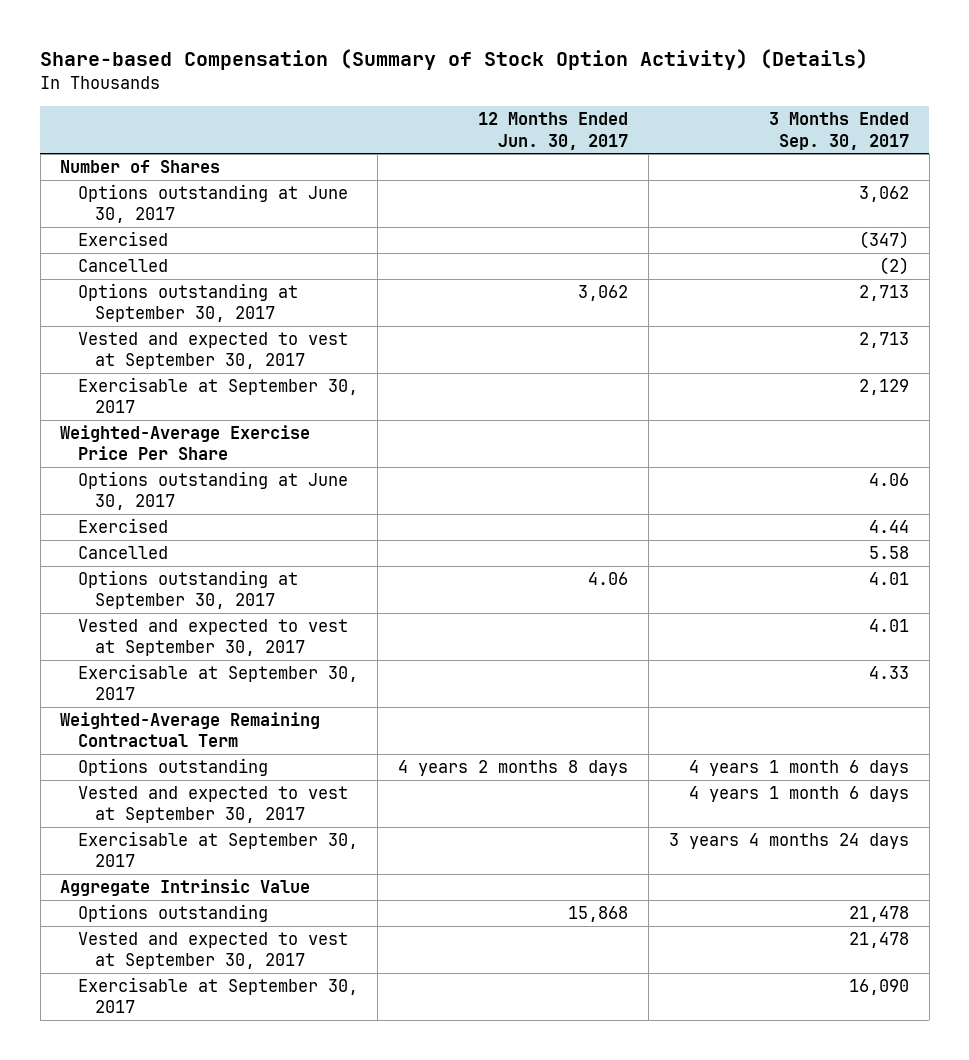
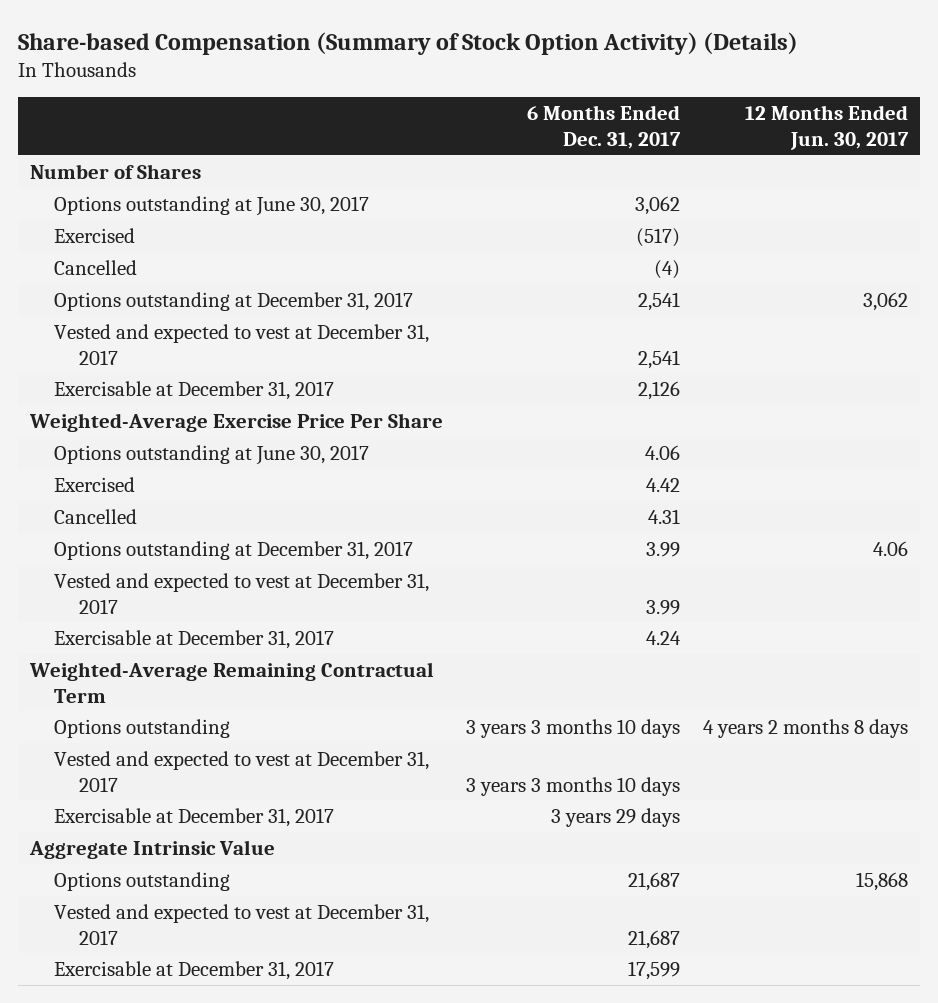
- | 12 Months Ended Jun. 30, 2017 | 3 Months Ended Sep. 30, 2017
+ | 6 Months Ended Dec. 31, 2017 | 12 Months Ended Jun. 30, 2017
- Options outstanding at September 30, 2017 | 3,062 | 2,713
- Vested and expected to vest at September 30, 2017 | | 2,713
- Exercisable at September 30, 2017 | | 2,129
+ Options outstanding at December 31, 2017 | 2,541 | 3,062
+ Vested and expected to vest at December 31, 2017 | 2,541 |
+ Exercisable at December 31, 2017 | 2,126 |
- Options outstanding at September 30, 2017 | 4.06 | 4.01
- Vested and expected to vest at September 30, 2017 | | 4.01
- Exercisable at September 30, 2017 | | 4.33
+ Options outstanding at December 31, 2017 | 3.99 | 4.06
+ Vested and expected to vest at December 31, 2017 | 3.99 |
+ Exercisable at December 31, 2017 | 4.24 |
- Vested and expected to vest at September 30, 2017 | | 4 years 1 month 6 days
- Exercisable at September 30, 2017 | | 3 years 4 months 24 days
+ Vested and expected to vest at December 31, 2017 | 3 years 3 months 10 days |
+ Exercisable at December 31, 2017 | 3 years 29 days |
- Vested and expected to vest at September 30, 2017 | | 21,478
- Exercisable at September 30, 2017 | | 16,090
+ Vested and expected to vest at December 31, 2017 | 21,687 |
+ Exercisable at December 31, 2017 | 17,599 |

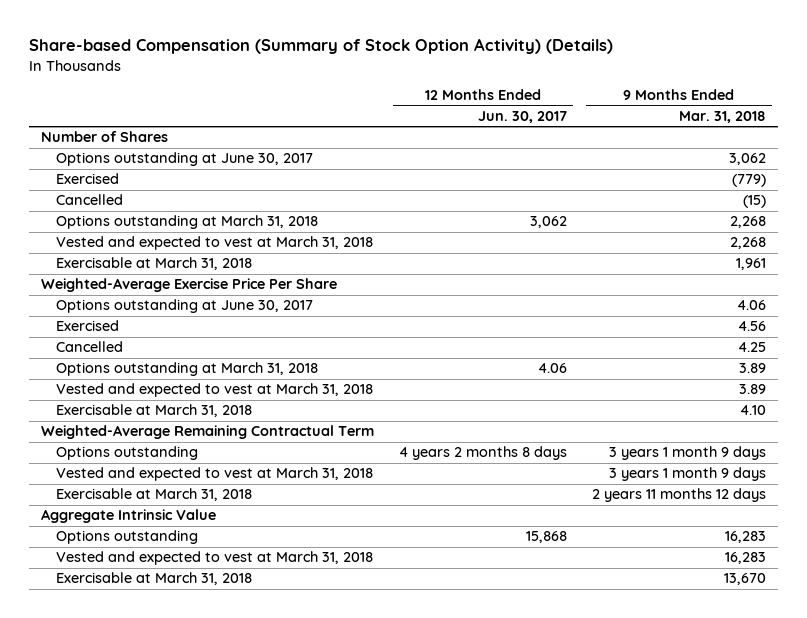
- | 6 Months Ended Dec. 31, 2017 | 12 Months Ended Jun. 30, 2017
+ | 12 Months Ended Jun. 30, 2017 | 9 Months Ended Mar. 31, 2018
- Options outstanding at December 31, 2017 | 2,541 | 3,062
- Vested and expected to vest at December 31, 2017 | 2,541 |
- Exercisable at December 31, 2017 | 2,126 |
+ Options outstanding at March 31, 2018 | 3,062 | 2,268
+ Vested and expected to vest at March 31, 2018 | | 2,268
+ Exercisable at March 31, 2018 | | 1,961
- Options outstanding at December 31, 2017 | 3.99 | 4.06
- Vested and expected to vest at December 31, 2017 | 3.99 |
- Exercisable at December 31, 2017 | 4.24 |
+ Options outstanding at March 31, 2018 | 4.06 | 3.89
+ Vested and expected to vest at March 31, 2018 | | 3.89
+ Exercisable at March 31, 2018 | | 4.10
- Vested and expected to vest at December 31, 2017 | 3 years 3 months 10 days |
- Exercisable at December 31, 2017 | 3 years 29 days |
+ Vested and expected to vest at March 31, 2018 | | 3 years 1 month 9 days
+ Exercisable at March 31, 2018 | | 2 years 11 months 12 days
- Vested and expected to vest at December 31, 2017 | 21,687 |
- Exercisable at December 31, 2017 | 17,599 |
+ Vested and expected to vest at March 31, 2018 | | 16,283
+ Exercisable at March 31, 2018 | | 13,670

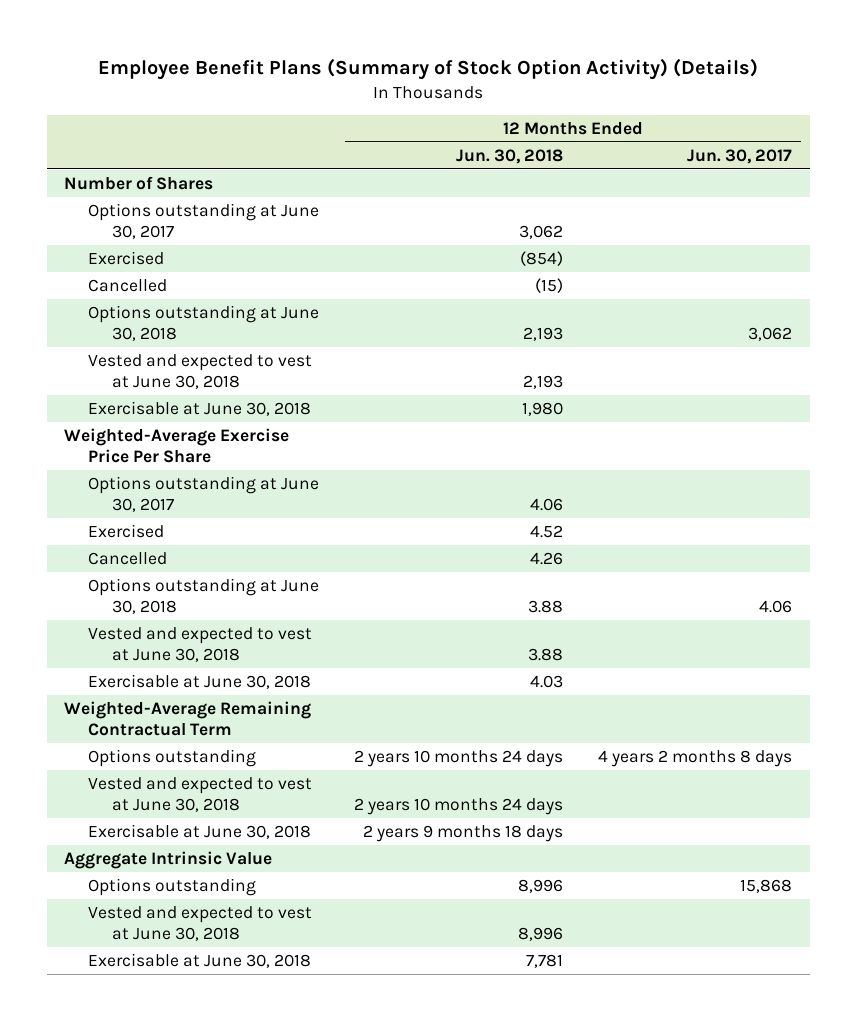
- Share-based Compensation (Summary of Stock Option Activity) (Details)
+ Employee Benefit Plans (Summary of Stock Option Activity) (Details)
- | 12 Months Ended Jun. 30, 2017 | 9 Months Ended Mar. 31, 2018
+ | 12 Months Ended Jun. 30, 2018 | 12 Months Ended Jun. 30, 2017
- Options outstanding at March 31, 2018 | 3,062 | 2,268
- Vested and expected to vest at March 31, 2018 | | 2,268
- Exercisable at March 31, 2018 | | 1,961
+ Options outstanding at June 30, 2018 | 2,193 | 3,062
+ Vested and expected to vest at June 30, 2018 | 2,193 |
+ Exercisable at June 30, 2018 | 1,980 |
- Options outstanding at March 31, 2018 | 4.06 | 3.89
- Vested and expected to vest at March 31, 2018 | | 3.89
- Exercisable at March 31, 2018 | | 4.10
+ Options outstanding at June 30, 2018 | 3.88 | 4.06
+ Vested and expected to vest at June 30, 2018 | 3.88 |
+ Exercisable at June 30, 2018 | 4.03 |
- Vested and expected to vest at March 31, 2018 | | 3 years 1 month 9 days
- Exercisable at March 31, 2018 | | 2 years 11 months 12 days
+ Vested and expected to vest at June 30, 2018 | 2 years 10 months 24 days |
+ Exercisable at June 30, 2018 | 2 years 9 months 18 days |
- Vested and expected to vest at March 31, 2018 | | 16,283
- Exercisable at March 31, 2018 | | 13,670
+ Vested and expected to vest at June 30, 2018 | 8,996 |
+ Exercisable at June 30, 2018 | 7,781 |

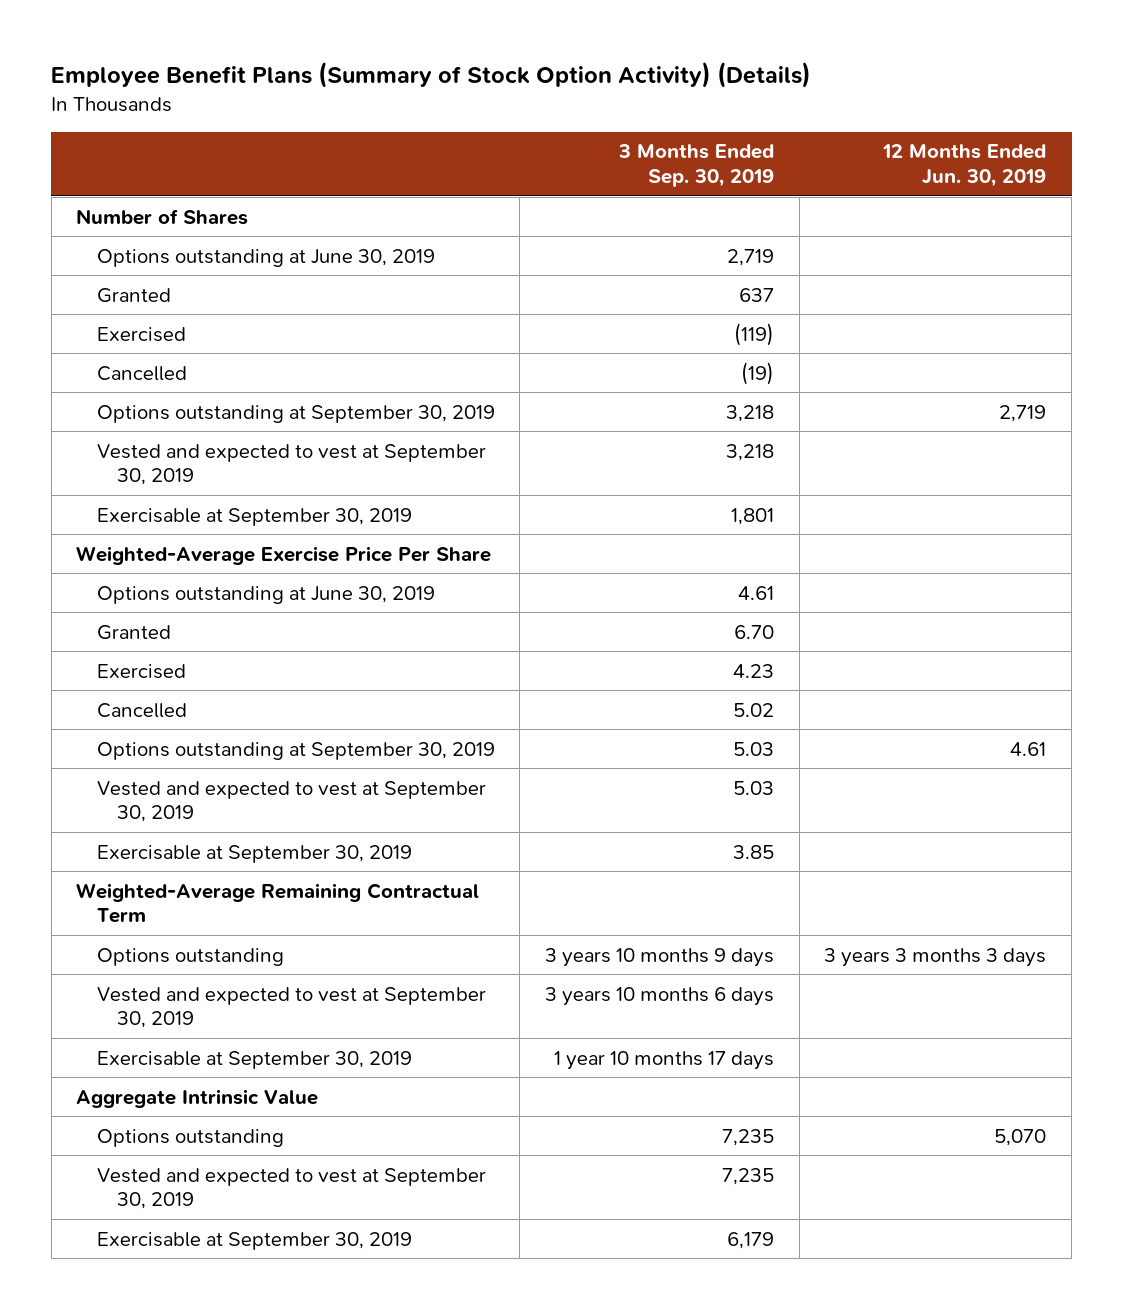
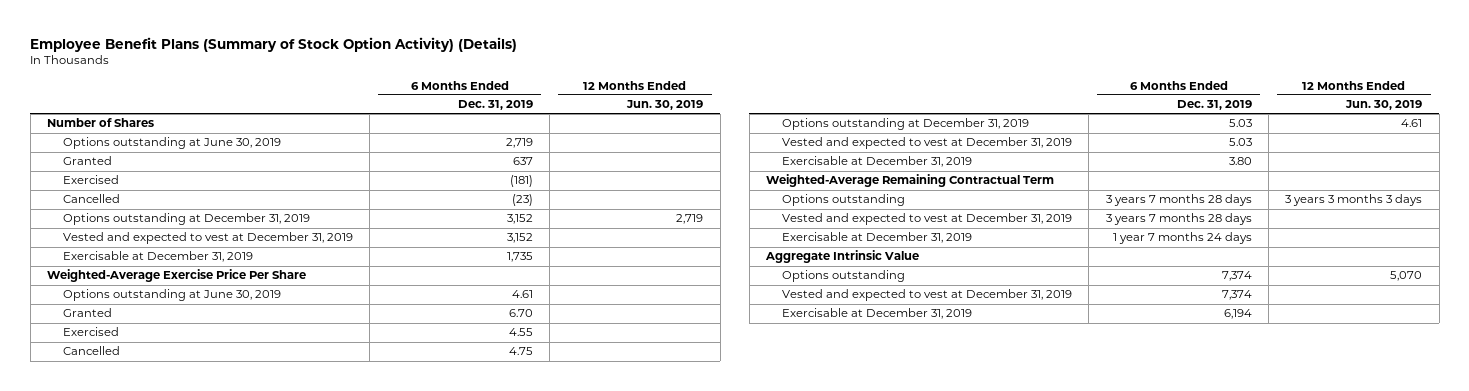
- | 3 Months Ended Sep. 30, 2019 | 12 Months Ended Jun. 30, 2019
+ | 6 Months Ended Dec. 31, 2019 | 12 Months Ended Jun. 30, 2019
- Options outstanding at September 30, 2019 | 3,218 | 2,719
- Vested and expected to vest at September 30, 2019 | 3,218 |
- Exercisable at September 30, 2019 | 1,801 |
+ Options outstanding at December 31, 2019 | 3,152 | 2,719
+ Vested and expected to vest at December 31, 2019 | 3,152 |
+ Exercisable at December 31, 2019 | 1,735 |
- Options outstanding at September 30, 2019 | 5.03 | 4.61
- Vested and expected to vest at September 30, 2019 | 5.03 |
- Exercisable at September 30, 2019 | 3.85 |
+ Options outstanding at December 31, 2019 | 5.03 | 4.61
+ Vested and expected to vest at December 31, 2019 | 5.03 |
+ Exercisable at December 31, 2019 | 3.80 |
- Vested and expected to vest at September 30, 2019 | 3 years 10 months 6 days |
- Exercisable at September 30, 2019 | 1 year 10 months 17 days |
+ Vested and expected to vest at December 31, 2019 | 3 years 7 months 28 days |
+ Exercisable at December 31, 2019 | 1 year 7 months 24 days |
- Vested and expected to vest at September 30, 2019 | 7,235 |
- Exercisable at September 30, 2019 | 6,179 |
+ Vested and expected to vest at December 31, 2019 | 7,374 |
+ Exercisable at December 31, 2019 | 6,194 |

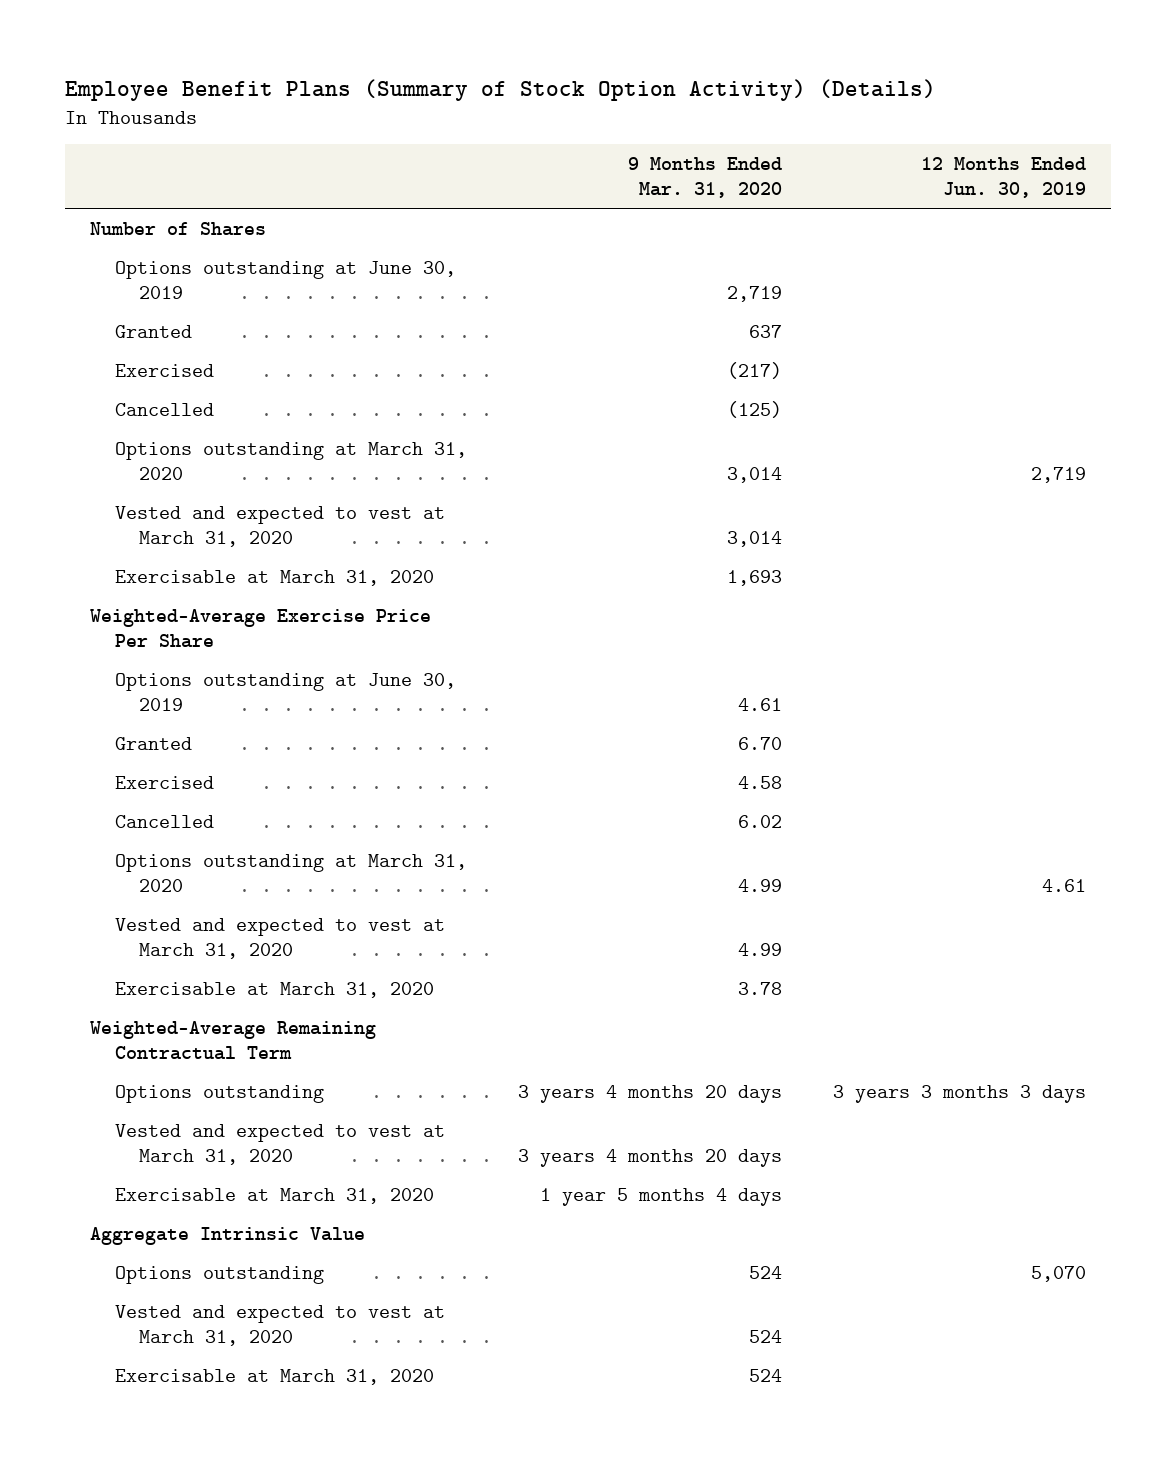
- | 6 Months Ended Dec. 31, 2019 | 12 Months Ended Jun. 30, 2019
+ | 9 Months Ended Mar. 31, 2020 | 12 Months Ended Jun. 30, 2019
- Options outstanding at December 31, 2019 | 3,152 | 2,719
- Vested and expected to vest at December 31, 2019 | 3,152 |
- Exercisable at December 31, 2019 | 1,735 |
+ Options outstanding at March 31, 2020 | 3,014 | 2,719
+ Vested and expected to vest at March 31, 2020 | 3,014 |
+ Exercisable at March 31, 2020 | 1,693 |
- Options outstanding at December 31, 2019 | 5.03 | 4.61
- Vested and expected to vest at December 31, 2019 | 5.03 |
- Exercisable at December 31, 2019 | 3.80 |
+ Options outstanding at March 31, 2020 | 4.99 | 4.61
+ Vested and expected to vest at March 31, 2020 | 4.99 |
+ Exercisable at March 31, 2020 | 3.78 |
- Vested and expected to vest at December 31, 2019 | 3 years 7 months 28 days |
- Exercisable at December 31, 2019 | 1 year 7 months 24 days |
+ Vested and expected to vest at March 31, 2020 | 3 years 4 months 20 days |
+ Exercisable at March 31, 2020 | 1 year 5 months 4 days |
- Vested and expected to vest at December 31, 2019 | 7,374 |
- Exercisable at December 31, 2019 | 6,194 |
+ Vested and expected to vest at March 31, 2020 | 524 |
+ Exercisable at March 31, 2020 | 524 |

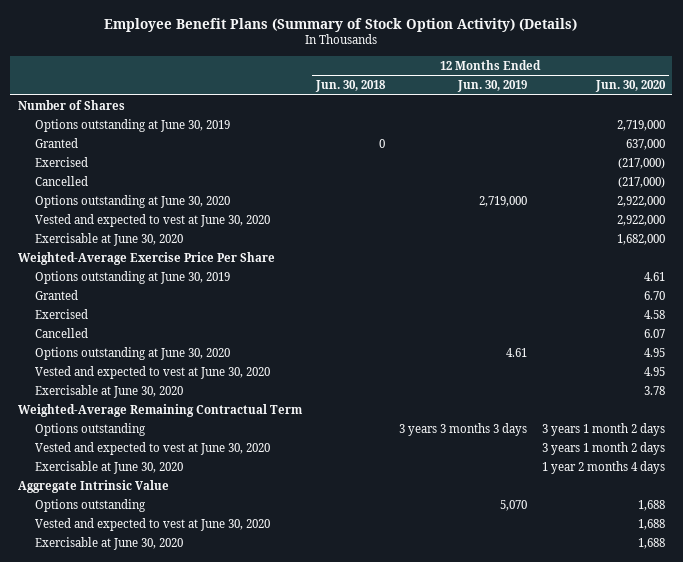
- | 9 Months Ended Mar. 31, 2020 | 12 Months Ended Jun. 30, 2019
+ | 12 Months Ended Jun. 30, 2018 | 12 Months Ended Jun. 30, 2019 | 12 Months Ended Jun. 30, 2020
- Options outstanding at March 31, 2020 | 3,014 | 2,719
- Vested and expected to vest at March 31, 2020 | 3,014 |
- Exercisable at March 31, 2020 | 1,693 |
+ Options outstanding at June 30, 2020 | | 2,719,000 | 2,922,000
+ Vested and expected to vest at June 30, 2020 | | | 2,922,000
+ Exercisable at June 30, 2020 | | | 1,682,000
- Options outstanding at March 31, 2020 | 4.99 | 4.61
- Vested and expected to vest at March 31, 2020 | 4.99 |
- Exercisable at March 31, 2020 | 3.78 |
+ Options outstanding at June 30, 2020 | | 4.61 | 4.95
+ Vested and expected to vest at June 30, 2020 | | | 4.95
+ Exercisable at June 30, 2020 | | | 3.78
- Vested and expected to vest at March 31, 2020 | 3 years 4 months 20 days |
- Exercisable at March 31, 2020 | 1 year 5 months 4 days |
+ Vested and expected to vest at June 30, 2020 | | | 3 years 1 month 2 days
+ Exercisable at June 30, 2020 | | | 1 year 2 months 4 days
- Vested and expected to vest at March 31, 2020 | 524 |
- Exercisable at March 31, 2020 | 524 |
+ Vested and expected to vest at June 30, 2020 | | | 1,688
+ Exercisable at June 30, 2020 | | | 1,688

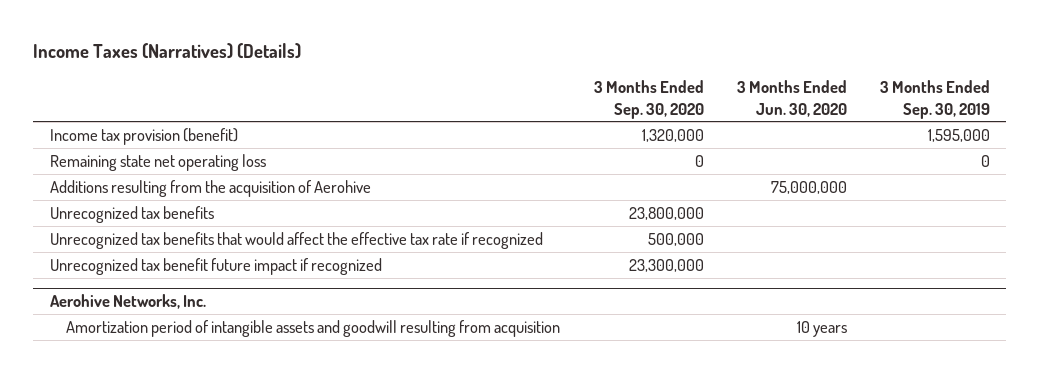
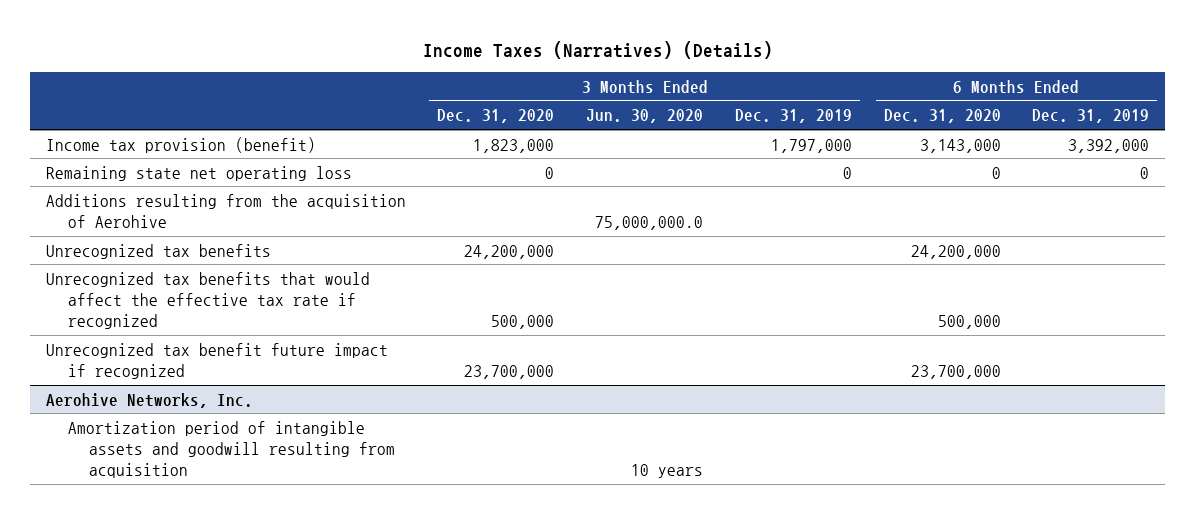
- | 3 Months Ended Sep. 30, 2020 | 3 Months Ended Jun. 30, 2020 | 3 Months Ended Sep. 30, 2019
+ | 3 Months Ended Dec. 31, 2020 | 3 Months Ended Jun. 30, 2020 | 3 Months Ended Dec. 31, 2019 | 6 Months Ended Dec. 31, 2020 | 6 Months Ended Dec. 31, 2019
- Additions resulting from the acquisition of Aerohive | | 75,000,000 |
+ Additions resulting from the acquisition of Aerohive | | 75,000,000.0 | | |

